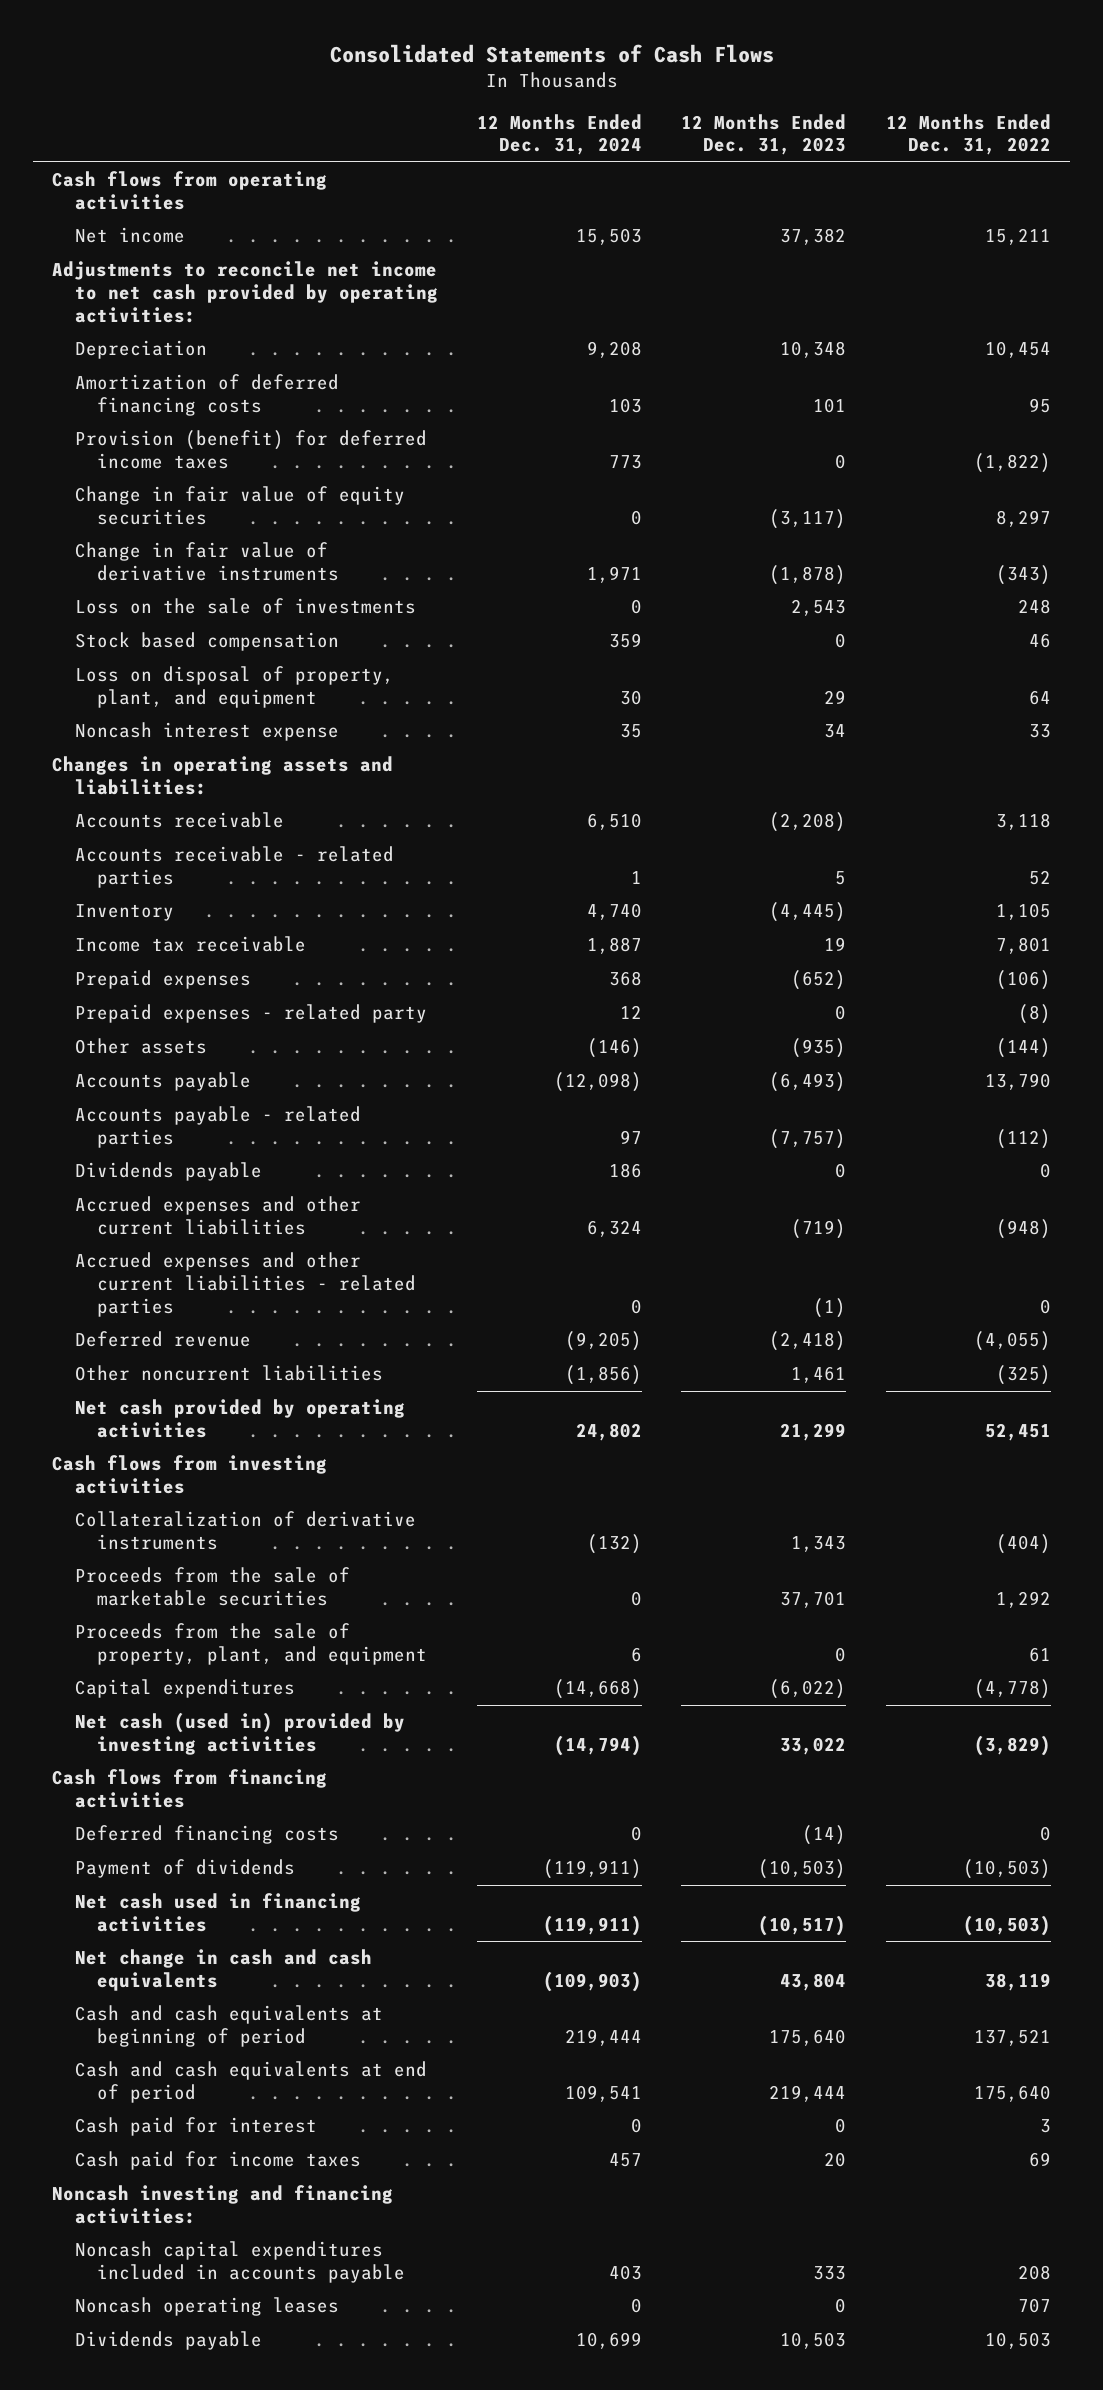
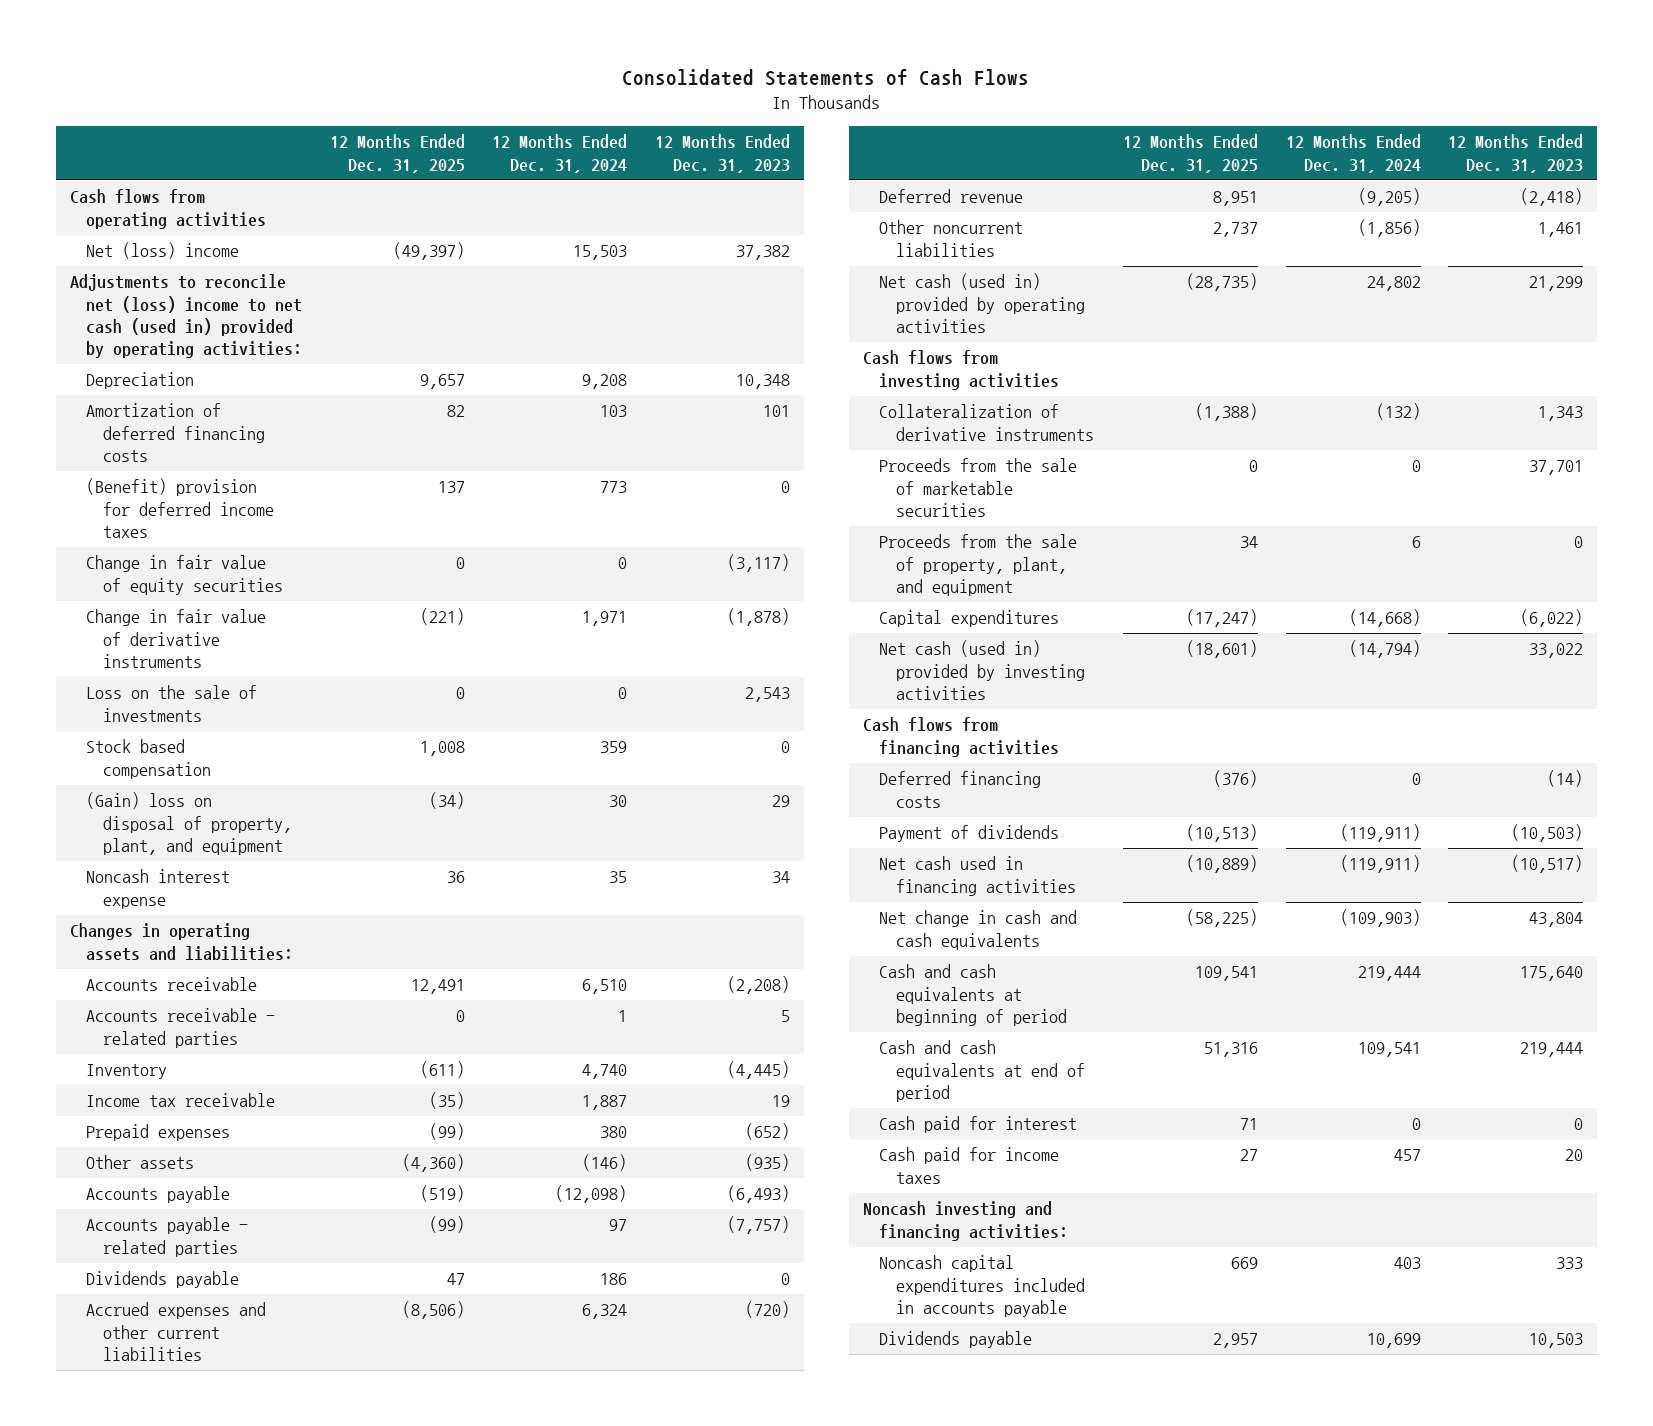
- | 12 Months Ended Dec. 31, 2024 | 12 Months Ended Dec. 31, 2023 | 12 Months Ended Dec. 31, 2022
+ | 12 Months Ended Dec. 31, 2025 | 12 Months Ended Dec. 31, 2024 | 12 Months Ended Dec. 31, 2023
- Net income | 15,503 | 37,382 | 15,211
- Adjustments to reconcile net income to net cash provided by operating activities:
+ Net (loss) income | (49,397) | 15,503 | 37,382
+ Adjustments to reconcile net (loss) income to net cash (used in) provided by operating activities:
- Provision (benefit) for deferred income taxes | 773 | 0 | (1,822)
+ (Benefit) provision for deferred income taxes | 137 | 773 | 0
- Loss on disposal of property, plant, and equipment | 30 | 29 | 64
+ (Gain) loss on disposal of property, plant, and equipment | (34) | 30 | 29
- Prepaid expenses | 368 | (652) | (106)
- Prepaid expenses - related party | 12 | 0 | (8)
+ Prepaid expenses | (99) | 380 | (652)
- Accrued expenses and other current liabilities | 6,324 | (719) | (948)
- Accrued expenses and other current liabilities - related parties | 0 | (1) | 0
+ Accrued expenses and other current liabilities | (8,506) | 6,324 | (720)
- Net cash provided by operating activities | 24,802 | 21,299 | 52,451
+ Net cash (used in) provided by operating activities | (28,735) | 24,802 | 21,299
- Noncash operating leases | 0 | 0 | 707

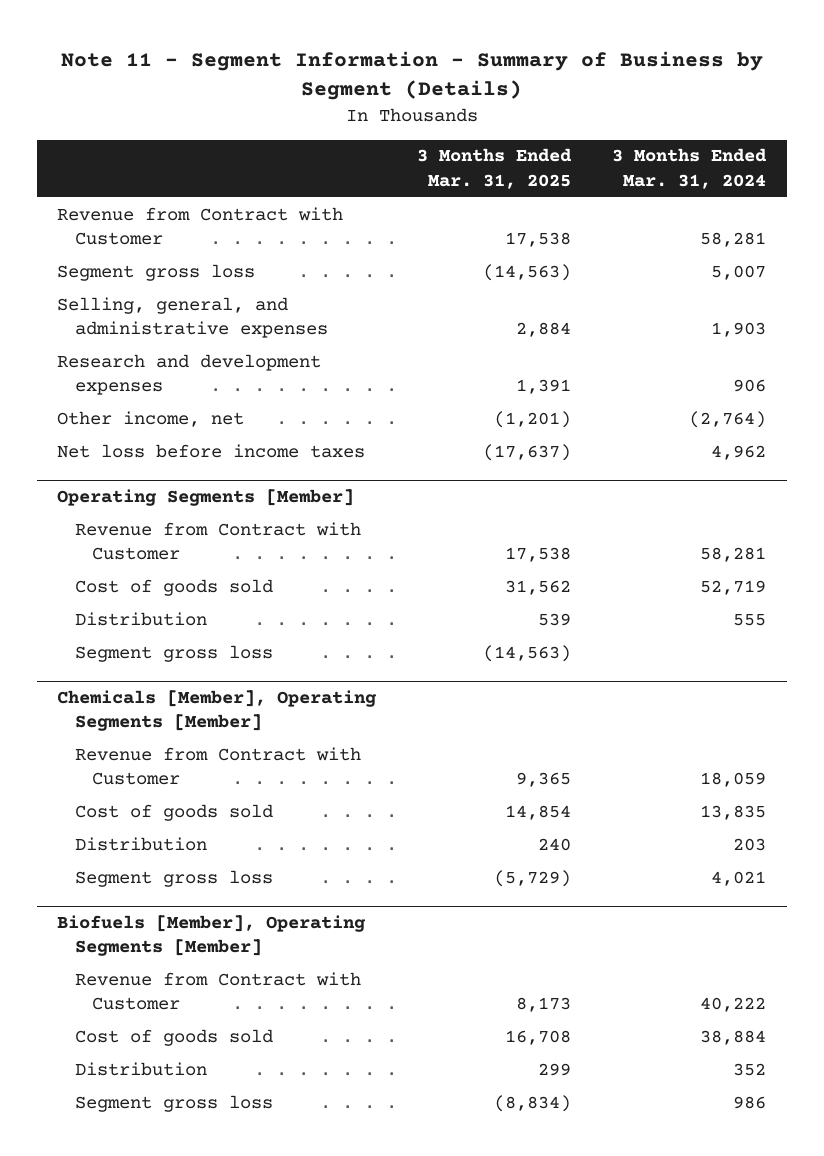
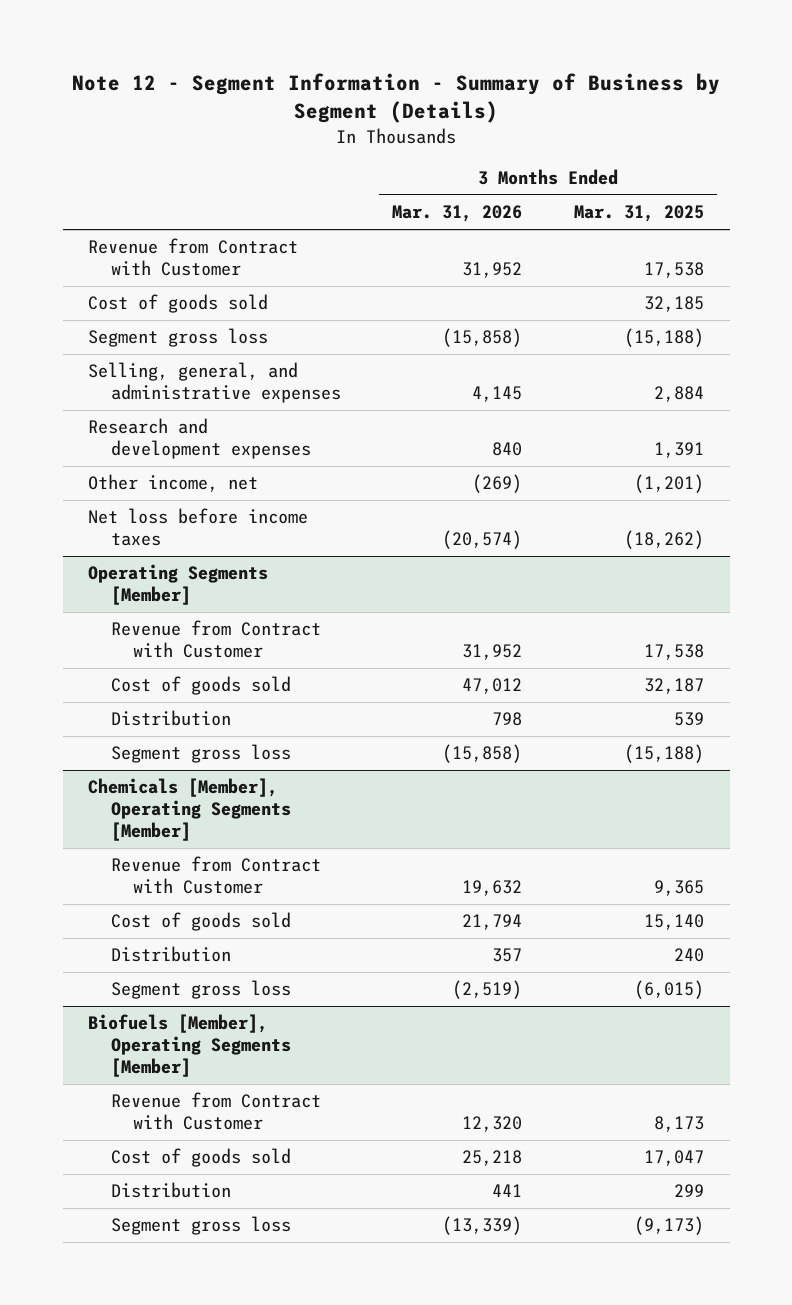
- Note 11 - Segment Information - Summary of Business by Segment (Details)
+ Note 12 - Segment Information - Summary of Business by Segment (Details)
- | 3 Months Ended Mar. 31, 2025 | 3 Months Ended Mar. 31, 2024
+ | 3 Months Ended Mar. 31, 2026 | 3 Months Ended Mar. 31, 2025
- Segment gross loss | (14,563) | 5,007
+ Cost of goods sold | | 32,185
+ Segment gross loss | (15,858) | (15,188)
- Net loss before income taxes | (17,637) | 4,962
+ Net loss before income taxes | (20,574) | (18,262)
@ Operating Segments [Member]
- Cost of goods sold | 31,562 | 52,719
+ Cost of goods sold | 47,012 | 32,187
- Segment gross loss | (14,563) |
+ Segment gross loss | (15,858) | (15,188)
@ Chemicals [Member], Operating Segments [Member]
- Cost of goods sold | 14,854 | 13,835
+ Cost of goods sold | 21,794 | 15,140
- Segment gross loss | (5,729) | 4,021
+ Segment gross loss | (2,519) | (6,015)
@ Biofuels [Member], Operating Segments [Member]
- Cost of goods sold | 16,708 | 38,884
+ Cost of goods sold | 25,218 | 17,047
- Segment gross loss | (8,834) | 986
+ Segment gross loss | (13,339) | (9,173)

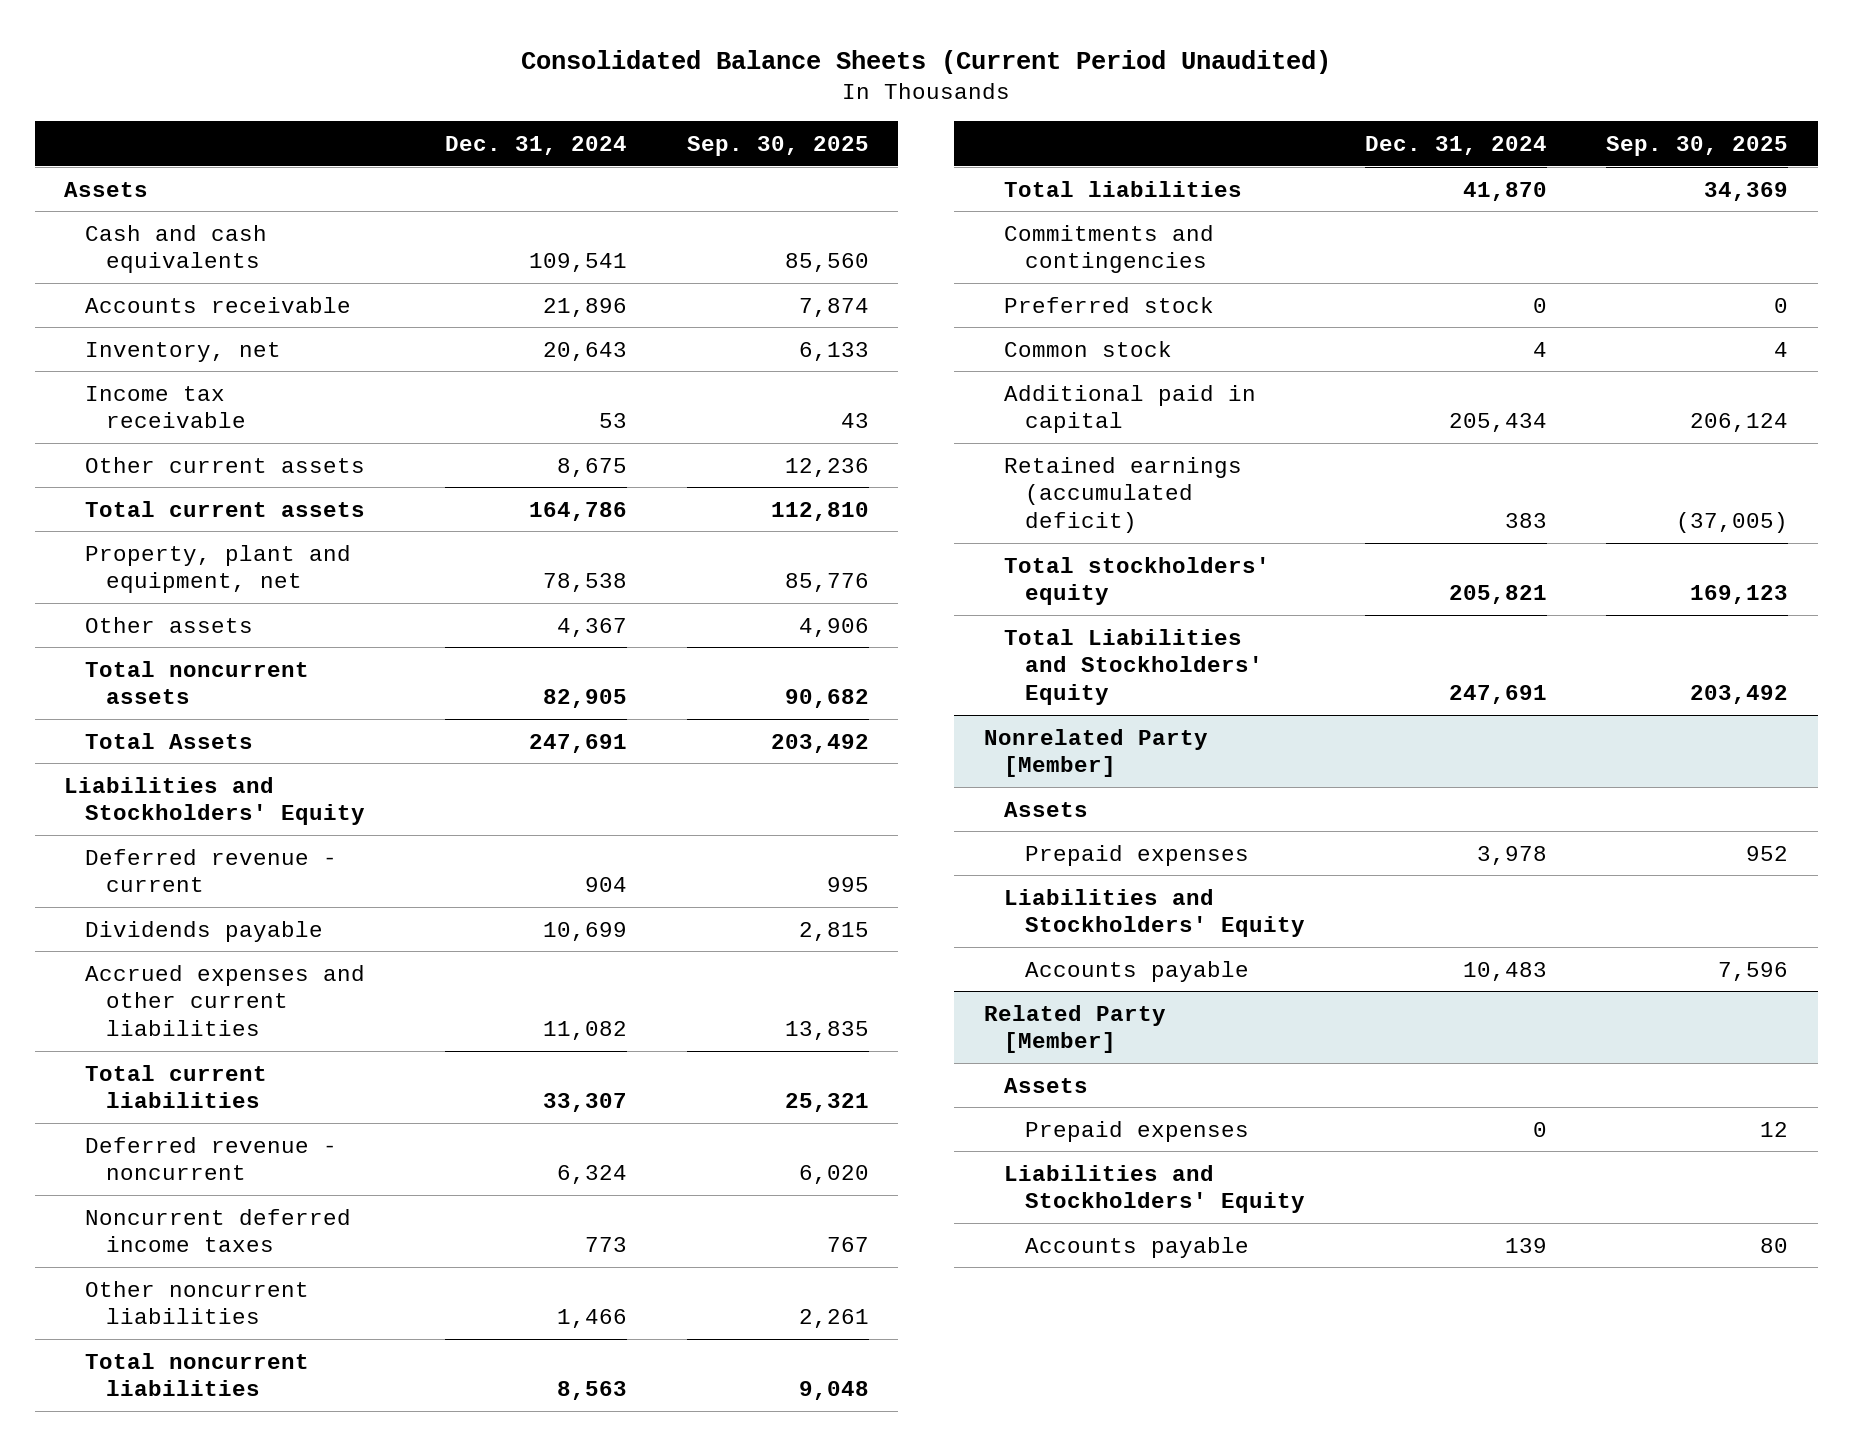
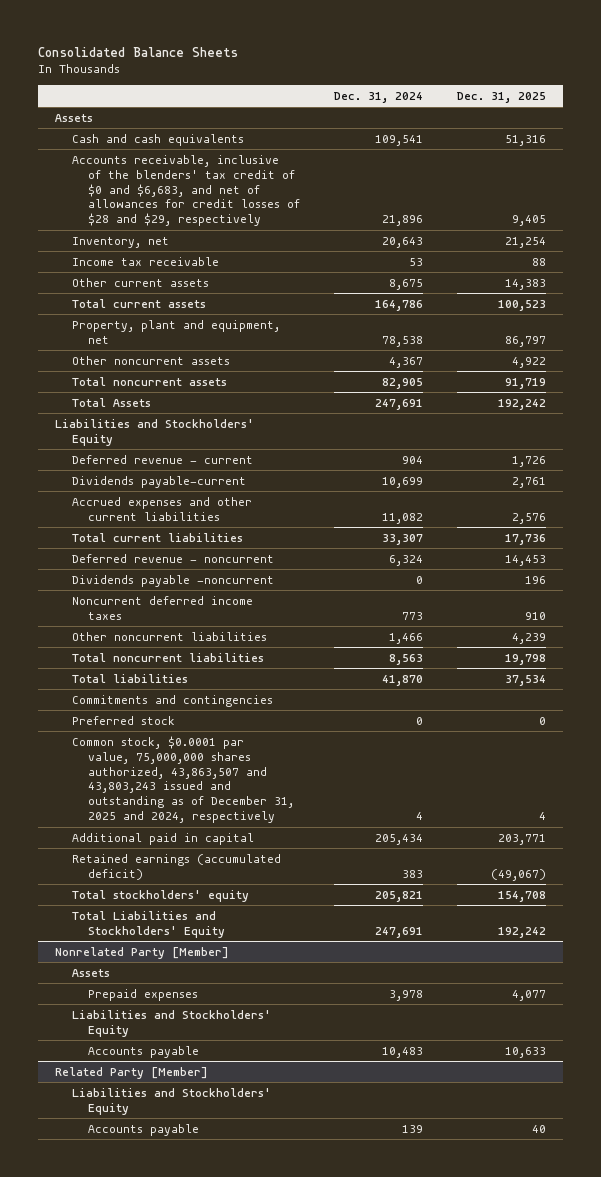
- Consolidated Balance Sheets (Current Period Unaudited)
+ Consolidated Balance Sheets
- | Dec. 31, 2024 | Sep. 30, 2025
+ | Dec. 31, 2024 | Dec. 31, 2025
- Accounts receivable | 21,896 | 7,874
+ Accounts receivable, inclusive of the blenders' tax credit of $0 and $6,683, and net of allowances for credit losses of $28 and $29, respectively | 21,896 | 9,405
- Other assets | 4,367 | 4,906
+ Other noncurrent assets | 4,367 | 4,922
- Dividends payable | 10,699 | 2,815
+ Dividends payable-current | 10,699 | 2,761
+ Dividends payable -noncurrent | 0 | 196
- Common stock | 4 | 4
+ Common stock, $0.0001 par value, 75,000,000 shares authorized, 43,863,507 and 43,803,243 issued and outstanding as of December 31, 2025 and 2024, respectively | 4 | 4
@ Related Party [Member]
- Assets
- Prepaid expenses | 0 | 12

